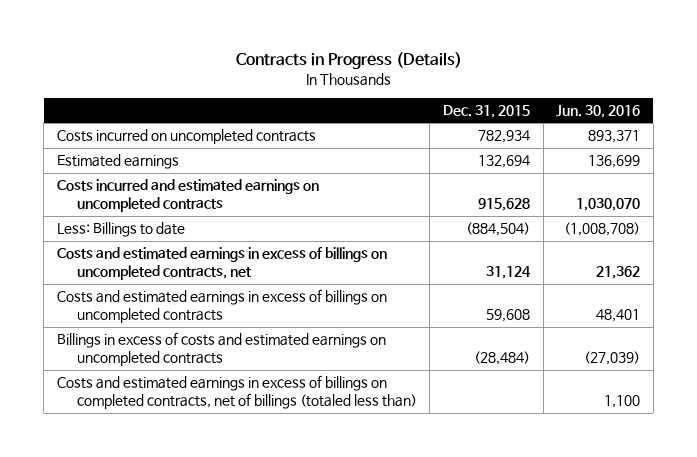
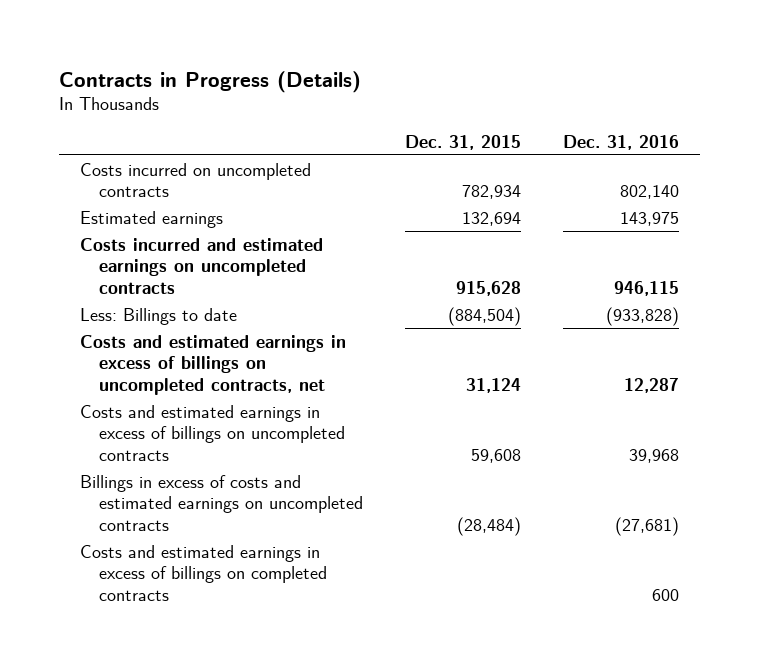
- | Dec. 31, 2015 | Jun. 30, 2016
+ | Dec. 31, 2015 | Dec. 31, 2016
- Costs and estimated earnings in excess of billings on completed contracts, net of billings (totaled less than) | | 1,100
+ Costs and estimated earnings in excess of billings on completed contracts | | 600

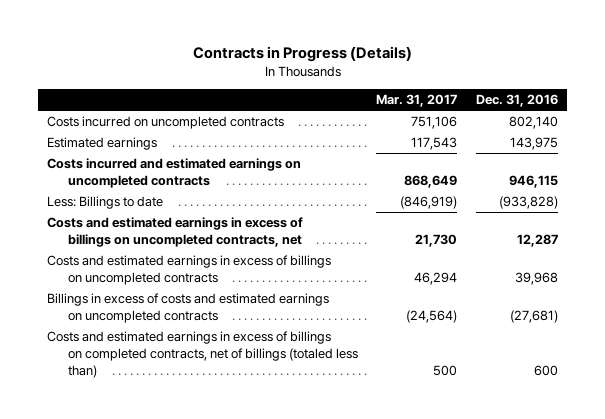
- | Dec. 31, 2015 | Dec. 31, 2016
+ | Mar. 31, 2017 | Dec. 31, 2016
- Costs and estimated earnings in excess of billings on completed contracts | | 600
+ Costs and estimated earnings in excess of billings on completed contracts, net of billings (totaled less than) | 500 | 600

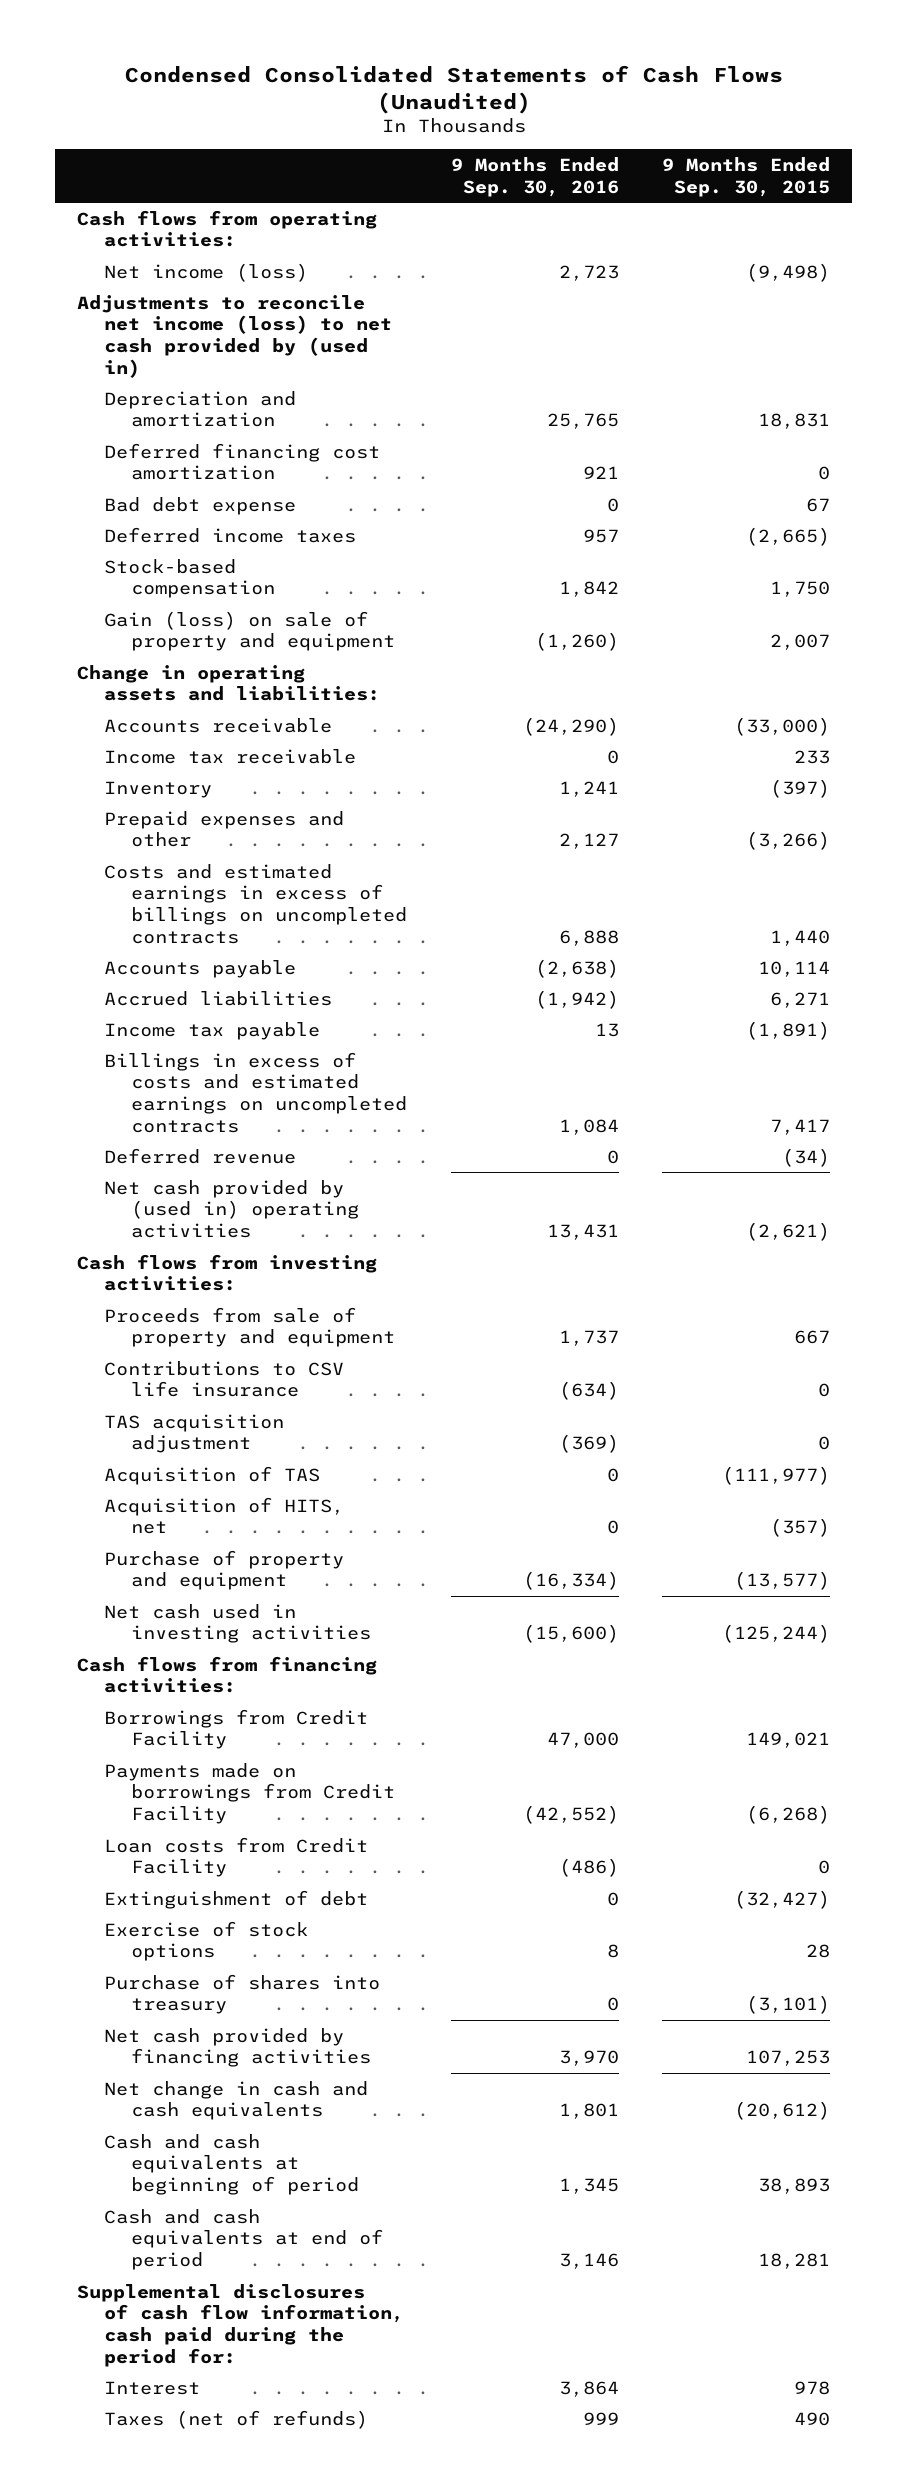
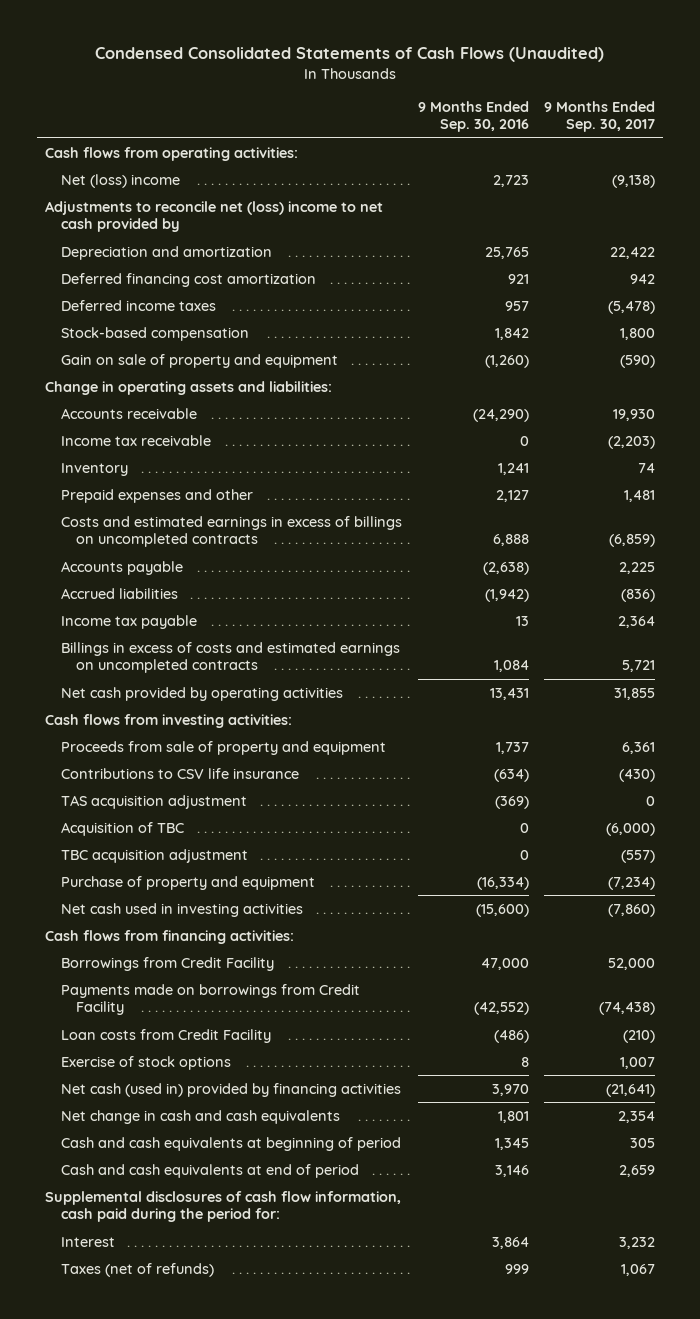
- | 9 Months Ended Sep. 30, 2016 | 9 Months Ended Sep. 30, 2015
+ | 9 Months Ended Sep. 30, 2016 | 9 Months Ended Sep. 30, 2017
- Net income (loss) | 2,723 | (9,498)
- Adjustments to reconcile net income (loss) to net cash provided by (used in)
+ Net (loss) income | 2,723 | (9,138)
+ Adjustments to reconcile net (loss) income to net cash provided by
- Bad debt expense | 0 | 67
- Gain (loss) on sale of property and equipment | (1,260) | 2,007
+ Gain on sale of property and equipment | (1,260) | (590)
- Deferred revenue | 0 | (34)
- Net cash provided by (used in) operating activities | 13,431 | (2,621)
+ Net cash provided by operating activities | 13,431 | 31,855
- Acquisition of TAS | 0 | (111,977)
- Acquisition of HITS, net | 0 | (357)
+ Acquisition of TBC | 0 | (6,000)
+ TBC acquisition adjustment | 0 | (557)
- Extinguishment of debt | 0 | (32,427)
- Purchase of shares into treasury | 0 | (3,101)
- Net cash provided by financing activities | 3,970 | 107,253
+ Net cash (used in) provided by financing activities | 3,970 | (21,641)

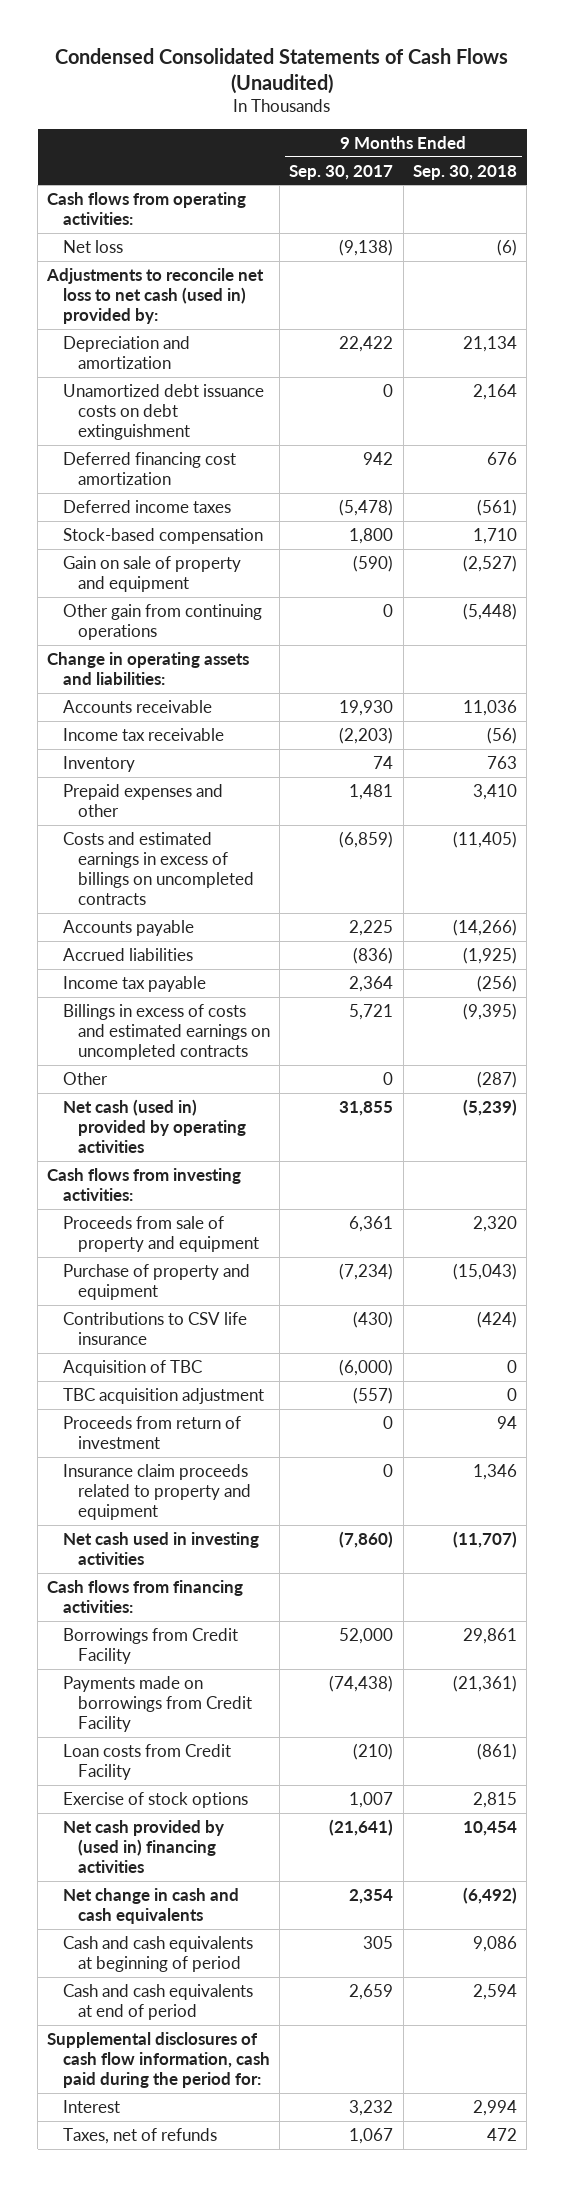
- | 9 Months Ended Sep. 30, 2016 | 9 Months Ended Sep. 30, 2017
+ | 9 Months Ended Sep. 30, 2017 | 9 Months Ended Sep. 30, 2018
- Net (loss) income | 2,723 | (9,138)
- Adjustments to reconcile net (loss) income to net cash provided by
+ Net loss | (9,138) | (6)
+ Adjustments to reconcile net loss to net cash (used in) provided by:
+ Unamortized debt issuance costs on debt extinguishment | 0 | 2,164
+ Other gain from continuing operations | 0 | (5,448)
- Net cash provided by operating activities | 13,431 | 31,855
+ Other | 0 | (287)
+ Net cash (used in) provided by operating activities | 31,855 | (5,239)
moved up: Purchase of property and equipment | (7,234) | (15,043)
- TAS acquisition adjustment | (369) | 0
+ Proceeds from return of investment | 0 | 94
+ Insurance claim proceeds related to property and equipment | 0 | 1,346
- Net cash (used in) provided by financing activities | 3,970 | (21,641)
+ Net cash provided by (used in) financing activities | (21,641) | 10,454
- Taxes (net of refunds) | 999 | 1,067
+ Taxes, net of refunds | 1,067 | 472

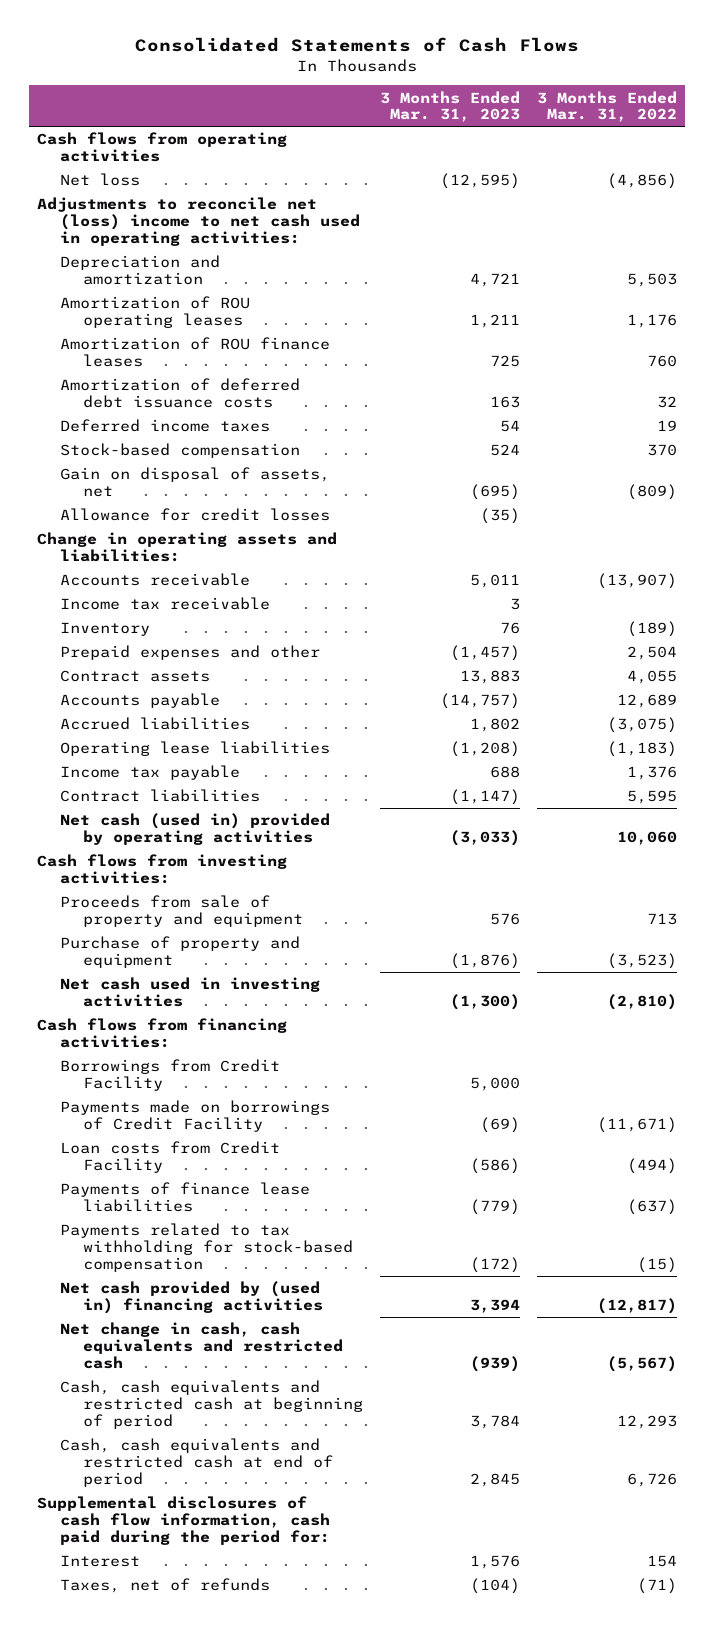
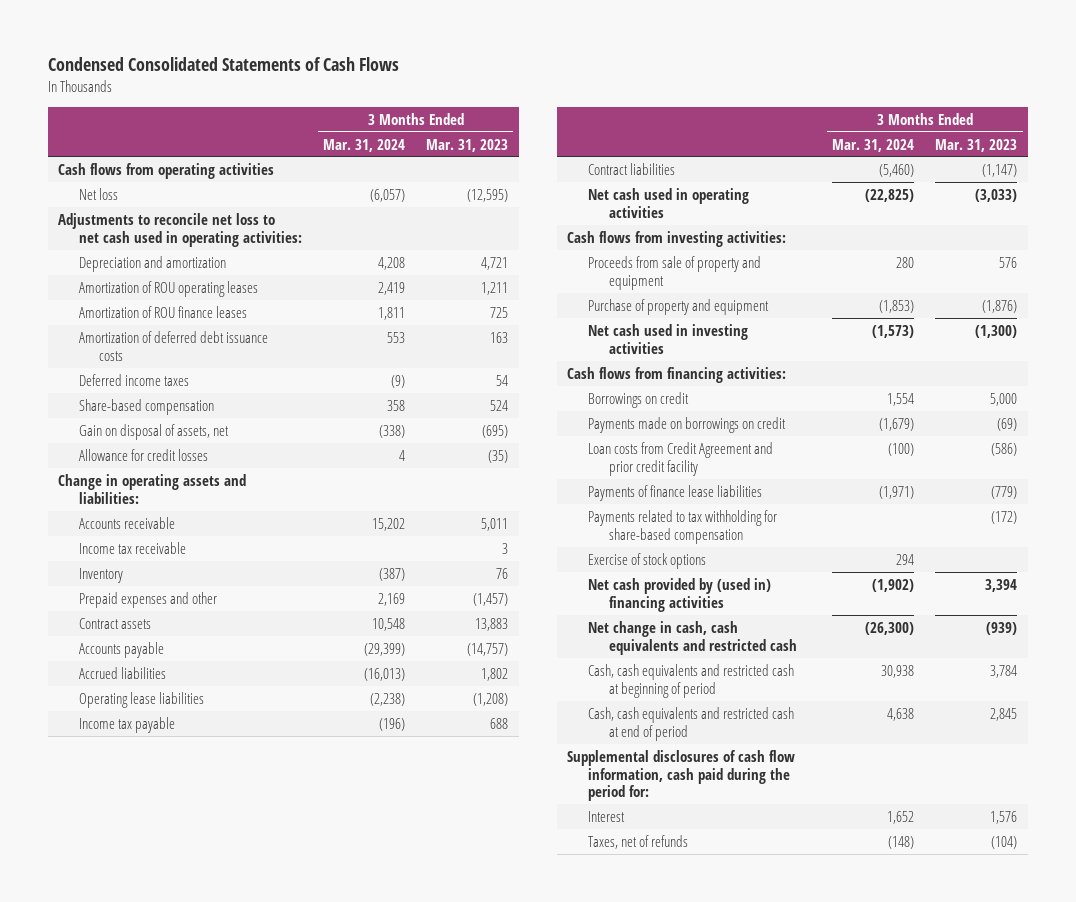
- Consolidated Statements of Cash Flows
+ Condensed Consolidated Statements of Cash Flows
- | 3 Months Ended Mar. 31, 2023 | 3 Months Ended Mar. 31, 2022
+ | 3 Months Ended Mar. 31, 2024 | 3 Months Ended Mar. 31, 2023
- Adjustments to reconcile net (loss) income to net cash used in operating activities:
+ Adjustments to reconcile net loss to net cash used in operating activities:
- Stock-based compensation | 524 | 370
+ Share-based compensation | 358 | 524
- Net cash (used in) provided by operating activities | (3,033) | 10,060
+ Net cash used in operating activities | (22,825) | (3,033)
- Borrowings from Credit Facility | 5,000 |
- Payments made on borrowings of Credit Facility | (69) | (11,671)
- Loan costs from Credit Facility | (586) | (494)
+ Borrowings on credit | 1,554 | 5,000
+ Payments made on borrowings on credit | (1,679) | (69)
+ Loan costs from Credit Agreement and prior credit facility | (100) | (586)
- Payments related to tax withholding for stock-based compensation | (172) | (15)
+ Payments related to tax withholding for share-based compensation | | (172)
+ Exercise of stock options | 294 |

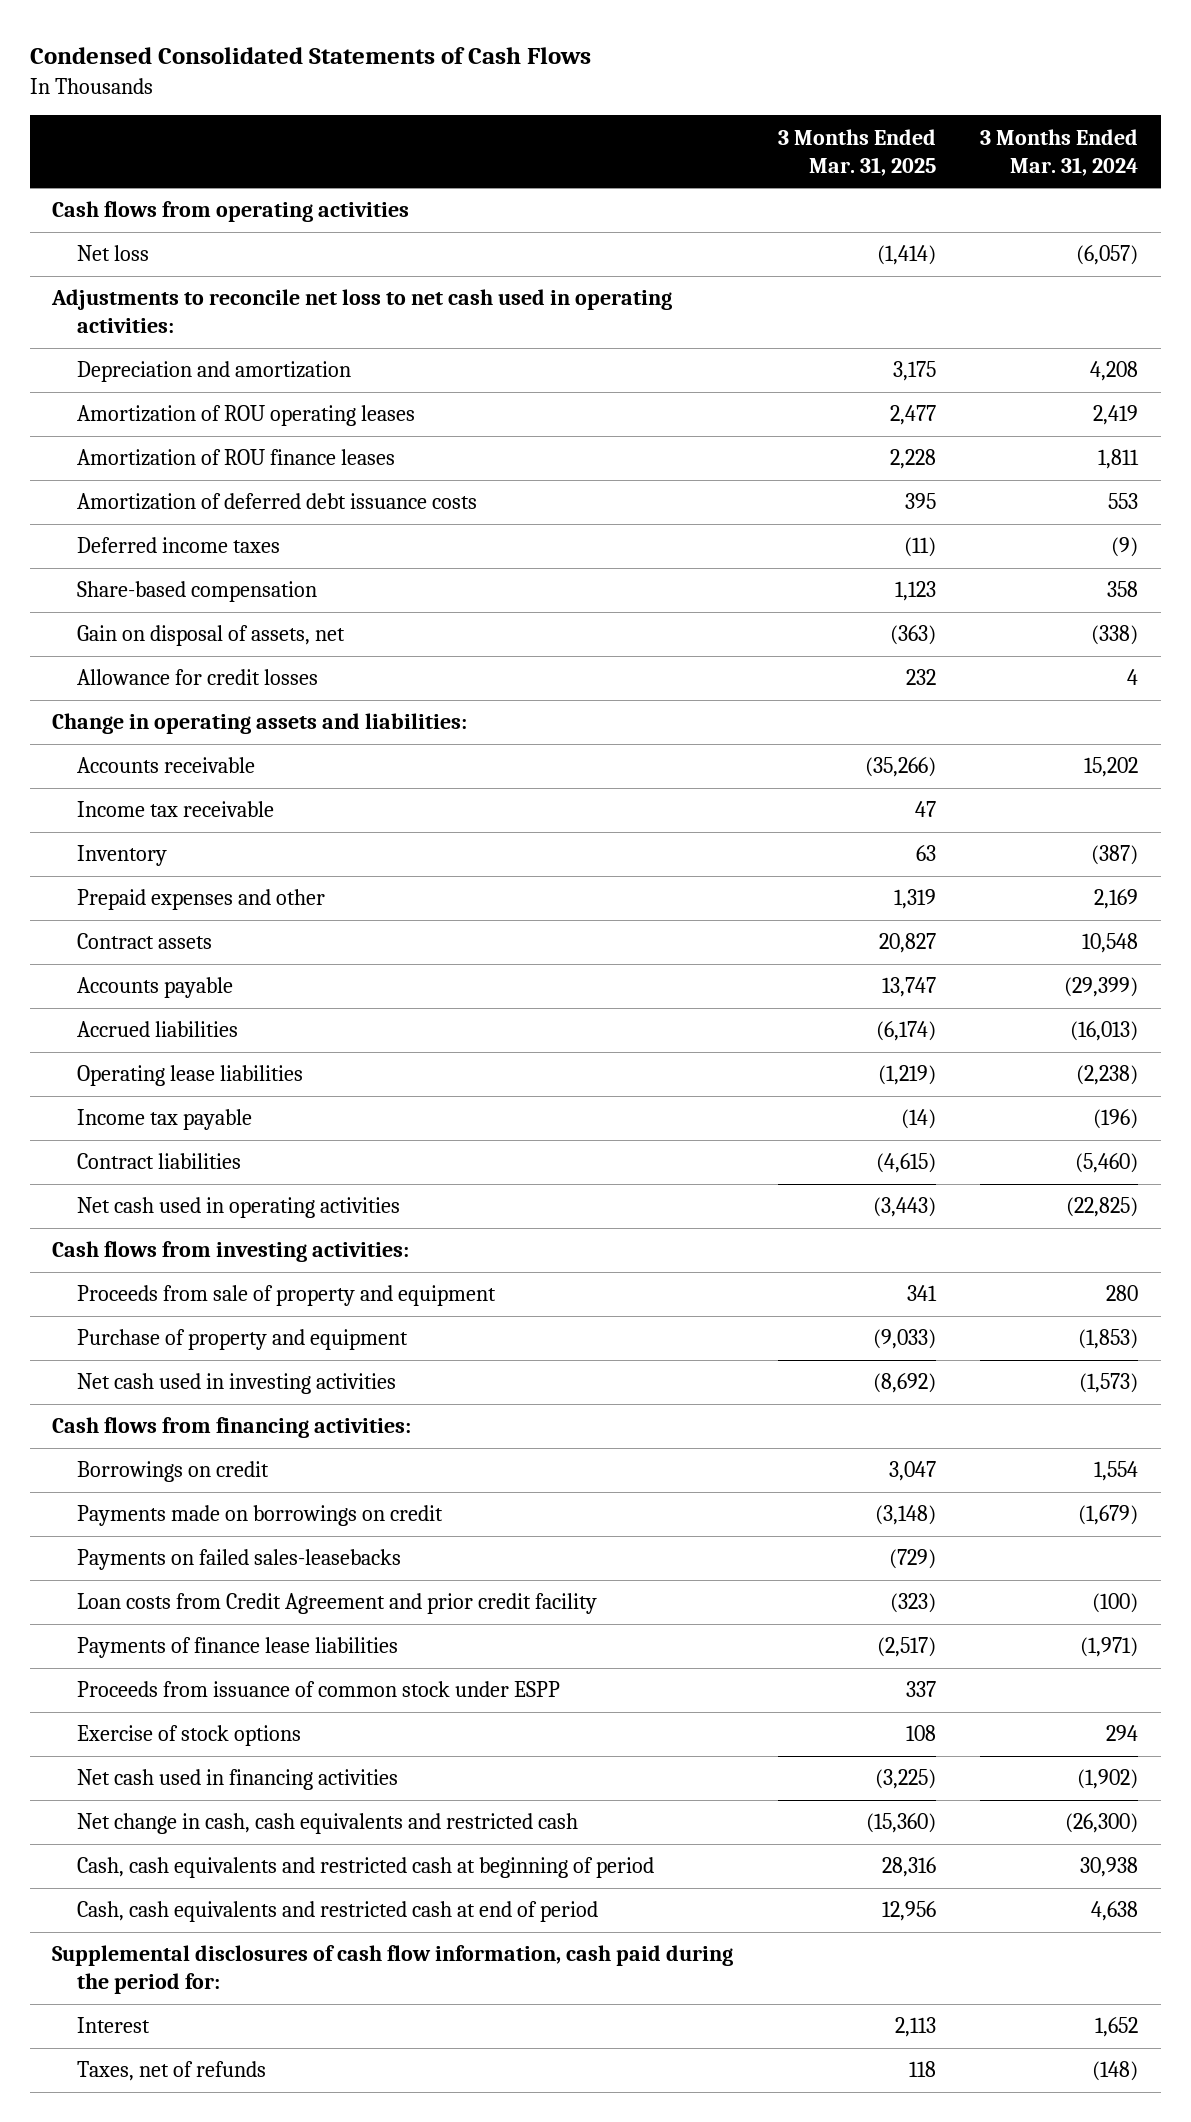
- | 3 Months Ended Mar. 31, 2024 | 3 Months Ended Mar. 31, 2023
+ | 3 Months Ended Mar. 31, 2025 | 3 Months Ended Mar. 31, 2024
+ Payments on failed sales-leasebacks | (729) |
- Payments related to tax withholding for share-based compensation | | (172)
+ Proceeds from issuance of common stock under ESPP | 337 |
- Net cash provided by (used in) financing activities | (1,902) | 3,394
+ Net cash used in financing activities | (3,225) | (1,902)

